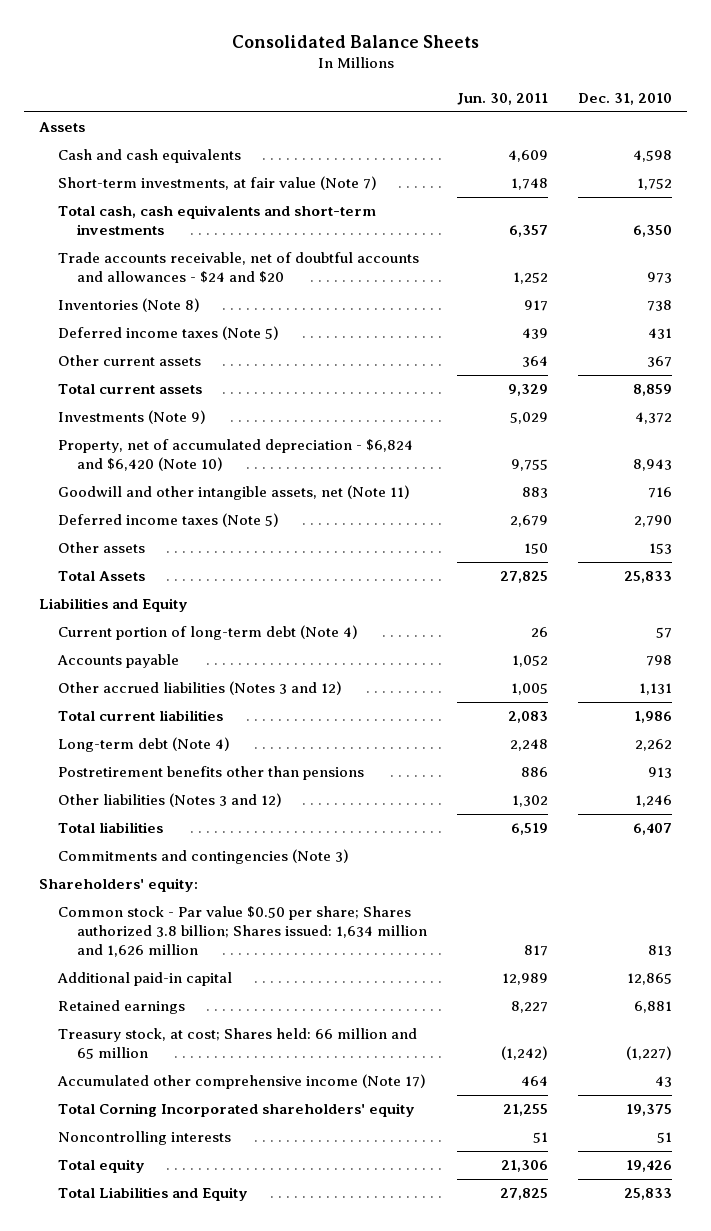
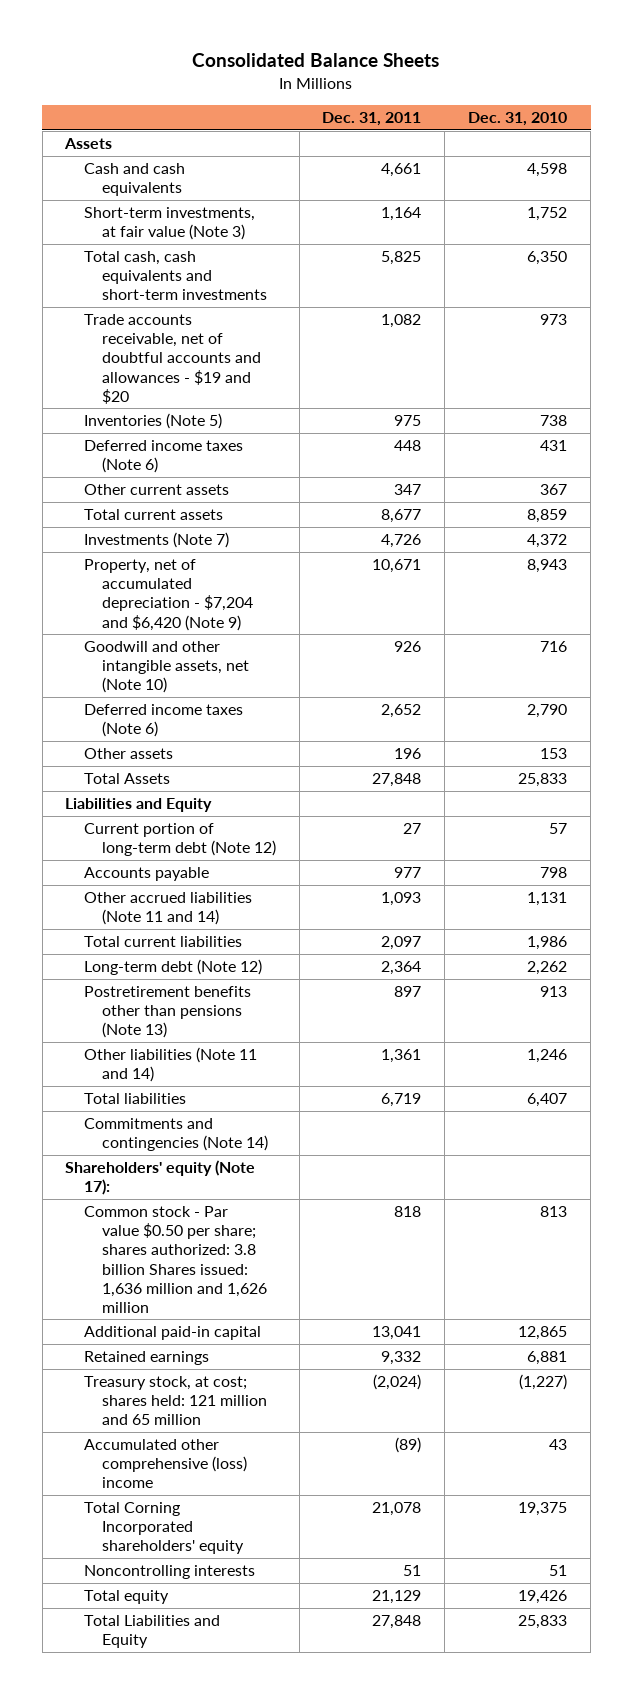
- | Jun. 30, 2011 | Dec. 31, 2010
+ | Dec. 31, 2011 | Dec. 31, 2010
- Short-term investments, at fair value (Note 7) | 1,748 | 1,752
+ Short-term investments, at fair value (Note 3) | 1,164 | 1,752
- Trade accounts receivable, net of doubtful accounts and allowances - $24 and $20 | 1,252 | 973
- Inventories (Note 8) | 917 | 738
- Deferred income taxes (Note 5) | 439 | 431
+ Trade accounts receivable, net of doubtful accounts and allowances - $19 and $20 | 1,082 | 973
+ Inventories (Note 5) | 975 | 738
+ Deferred income taxes (Note 6) | 448 | 431
- Investments (Note 9) | 5,029 | 4,372
- Property, net of accumulated depreciation - $6,824 and $6,420 (Note 10) | 9,755 | 8,943
- Goodwill and other intangible assets, net (Note 11) | 883 | 716
- Deferred income taxes (Note 5) | 2,679 | 2,790
+ Investments (Note 7) | 4,726 | 4,372
+ Property, net of accumulated depreciation - $7,204 and $6,420 (Note 9) | 10,671 | 8,943
+ Goodwill and other intangible assets, net (Note 10) | 926 | 716
+ Deferred income taxes (Note 6) | 2,652 | 2,790
- Current portion of long-term debt (Note 4) | 26 | 57
+ Current portion of long-term debt (Note 12) | 27 | 57
- Other accrued liabilities (Notes 3 and 12) | 1,005 | 1,131
+ Other accrued liabilities (Note 11 and 14) | 1,093 | 1,131
- Long-term debt (Note 4) | 2,248 | 2,262
- Postretirement benefits other than pensions | 886 | 913
- Other liabilities (Notes 3 and 12) | 1,302 | 1,246
+ Long-term debt (Note 12) | 2,364 | 2,262
+ Postretirement benefits other than pensions (Note 13) | 897 | 913
+ Other liabilities (Note 11 and 14) | 1,361 | 1,246
- Commitments and contingencies (Note 3)
- Shareholders' equity:
- Common stock - Par value $0.50 per share; Shares authorized 3.8 billion; Shares issued: 1,634 million and 1,626 million | 817 | 813
+ Commitments and contingencies (Note 14)
+ Shareholders' equity (Note 17):
+ Common stock - Par value $0.50 per share; shares authorized: 3.8 billion Shares issued: 1,636 million and 1,626 million | 818 | 813
- Treasury stock, at cost; Shares held: 66 million and 65 million | (1,242) | (1,227)
- Accumulated other comprehensive income (Note 17) | 464 | 43
+ Treasury stock, at cost; shares held: 121 million and 65 million | (2,024) | (1,227)
+ Accumulated other comprehensive (loss) income | (89) | 43

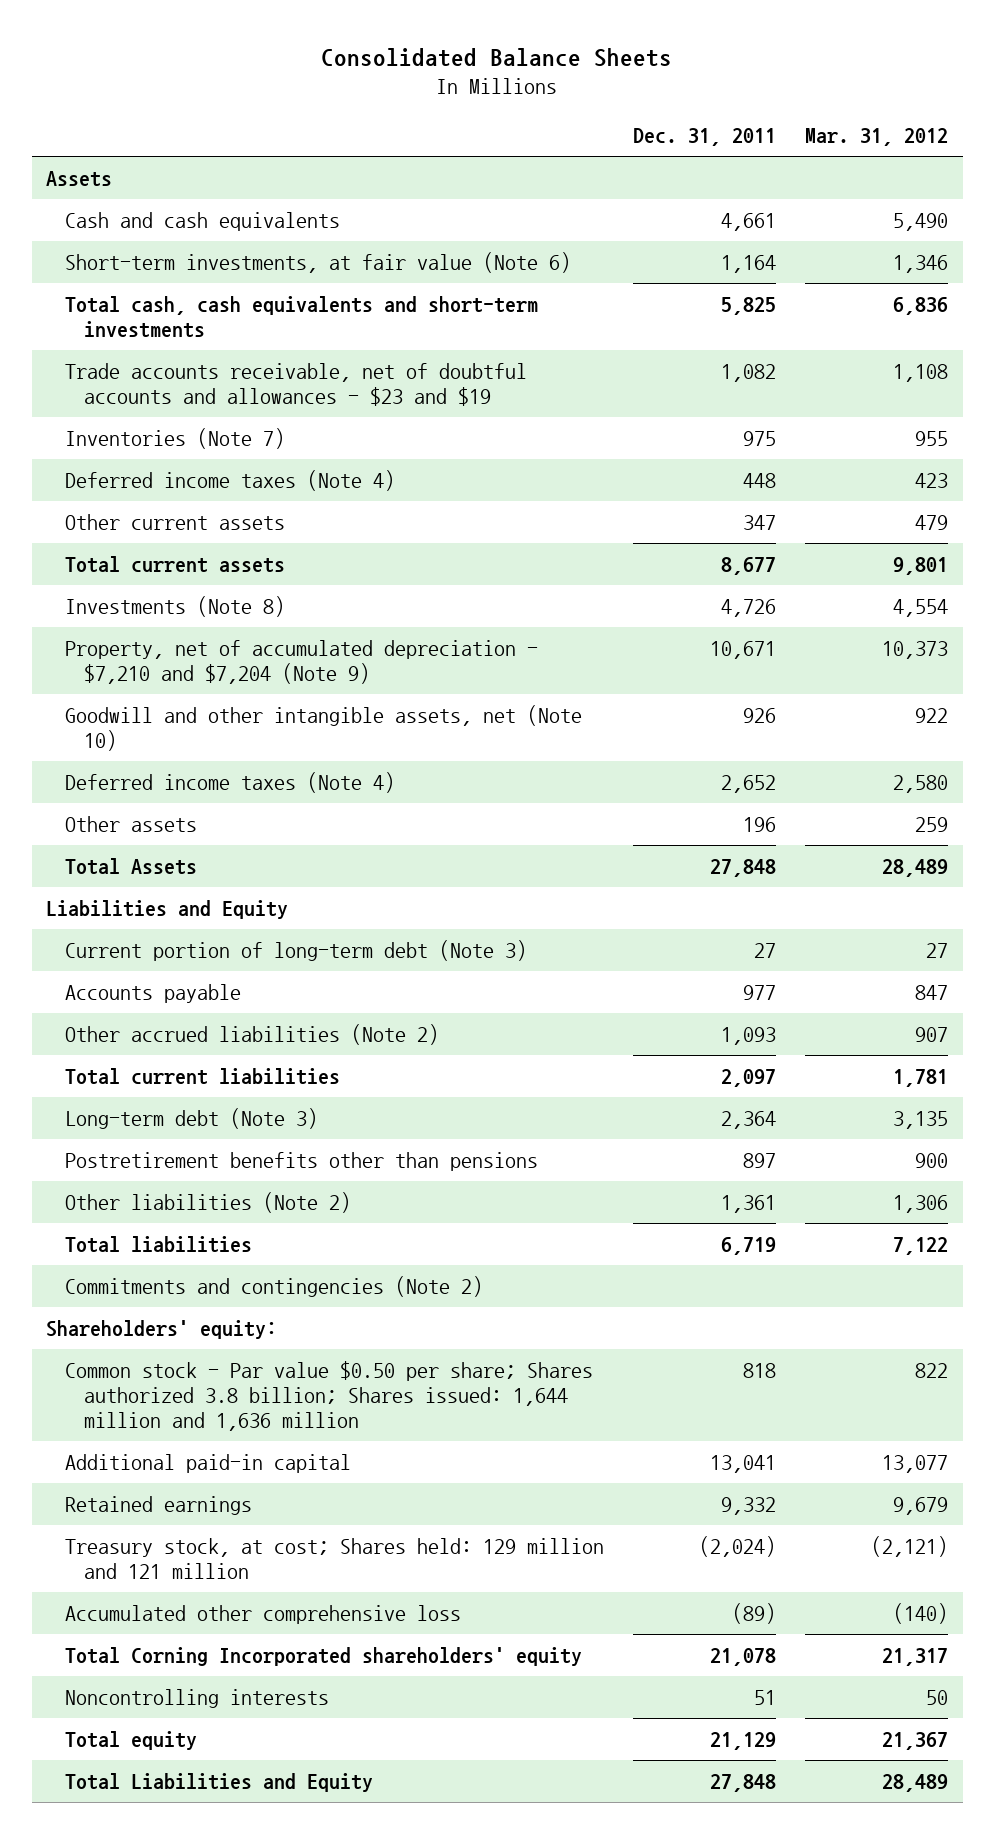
- | Dec. 31, 2011 | Dec. 31, 2010
+ | Dec. 31, 2011 | Mar. 31, 2012
- Short-term investments, at fair value (Note 3) | 1,164 | 1,752
+ Short-term investments, at fair value (Note 6) | 1,164 | 1,346
- Trade accounts receivable, net of doubtful accounts and allowances - $19 and $20 | 1,082 | 973
- Inventories (Note 5) | 975 | 738
- Deferred income taxes (Note 6) | 448 | 431
+ Trade accounts receivable, net of doubtful accounts and allowances - $23 and $19 | 1,082 | 1,108
+ Inventories (Note 7) | 975 | 955
+ Deferred income taxes (Note 4) | 448 | 423
- Investments (Note 7) | 4,726 | 4,372
- Property, net of accumulated depreciation - $7,204 and $6,420 (Note 9) | 10,671 | 8,943
+ Investments (Note 8) | 4,726 | 4,554
+ Property, net of accumulated depreciation - $7,210 and $7,204 (Note 9) | 10,671 | 10,373
- Deferred income taxes (Note 6) | 2,652 | 2,790
+ Deferred income taxes (Note 4) | 2,652 | 2,580
- Current portion of long-term debt (Note 12) | 27 | 57
+ Current portion of long-term debt (Note 3) | 27 | 27
- Other accrued liabilities (Note 11 and 14) | 1,093 | 1,131
+ Other accrued liabilities (Note 2) | 1,093 | 907
- Long-term debt (Note 12) | 2,364 | 2,262
- Postretirement benefits other than pensions (Note 13) | 897 | 913
- Other liabilities (Note 11 and 14) | 1,361 | 1,246
+ Long-term debt (Note 3) | 2,364 | 3,135
+ Postretirement benefits other than pensions | 897 | 900
+ Other liabilities (Note 2) | 1,361 | 1,306
- Commitments and contingencies (Note 14)
- Shareholders' equity (Note 17):
- Common stock - Par value $0.50 per share; shares authorized: 3.8 billion Shares issued: 1,636 million and 1,626 million | 818 | 813
+ Commitments and contingencies (Note 2)
+ Shareholders' equity:
+ Common stock - Par value $0.50 per share; Shares authorized 3.8 billion; Shares issued: 1,644 million and 1,636 million | 818 | 822
- Treasury stock, at cost; shares held: 121 million and 65 million | (2,024) | (1,227)
- Accumulated other comprehensive (loss) income | (89) | 43
+ Treasury stock, at cost; Shares held: 129 million and 121 million | (2,024) | (2,121)
+ Accumulated other comprehensive loss | (89) | (140)

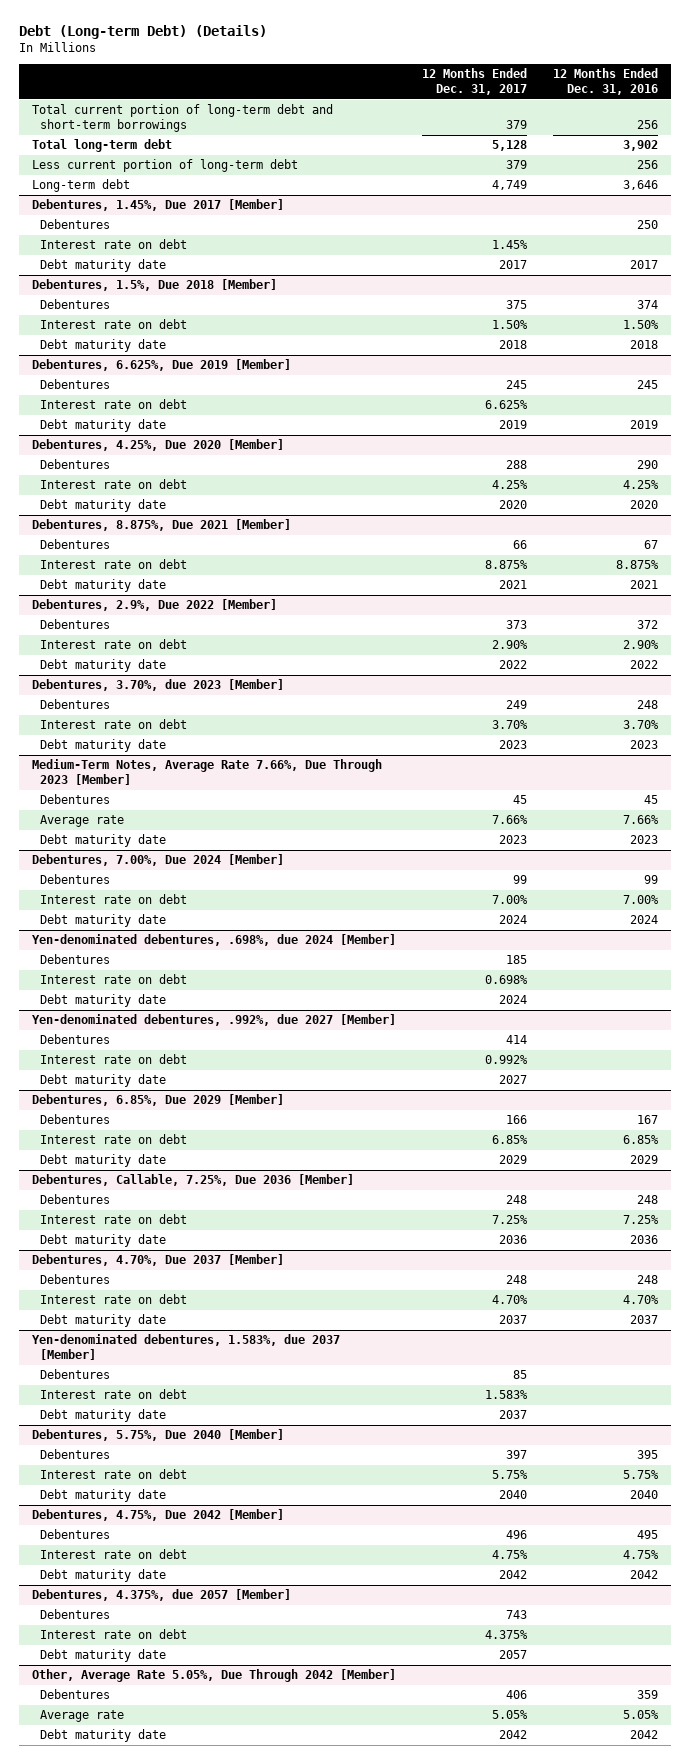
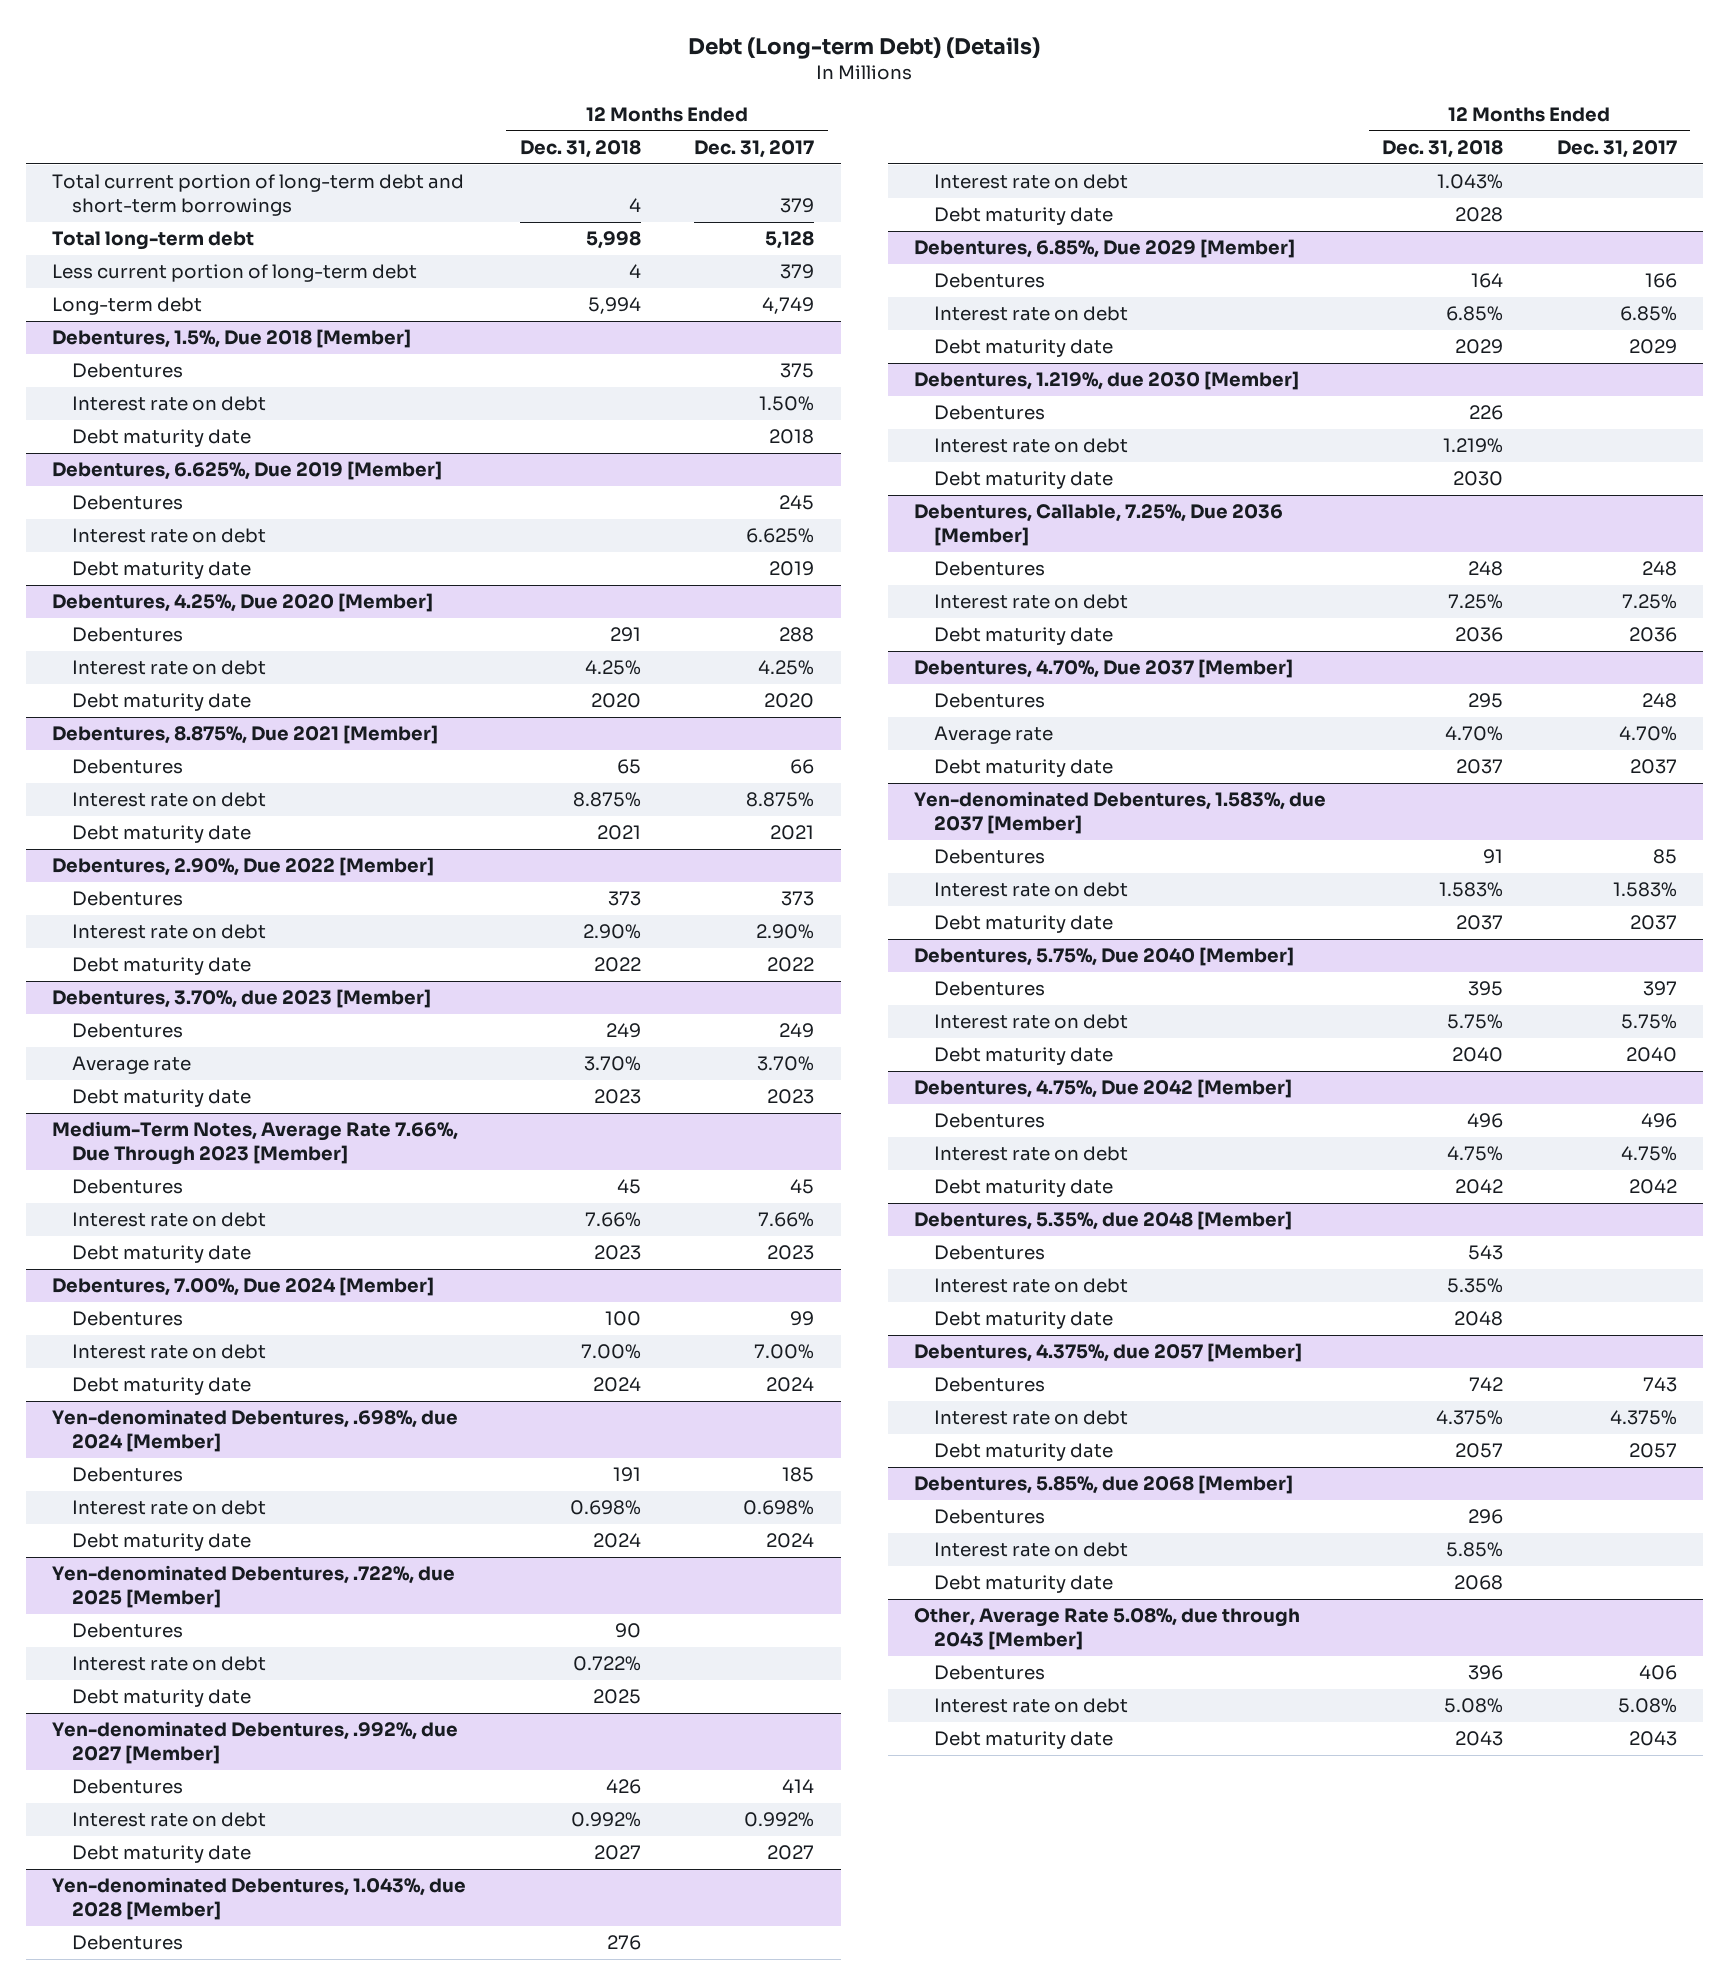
- | 12 Months Ended Dec. 31, 2017 | 12 Months Ended Dec. 31, 2016
+ | 12 Months Ended Dec. 31, 2018 | 12 Months Ended Dec. 31, 2017
- Debentures, 1.45%, Due 2017 [Member]
- Debentures | | 250
- Interest rate on debt | 1.45% |
- Debt maturity date | 2017 | 2017
- Debentures, 2.9%, Due 2022 [Member]
+ Debentures, 2.90%, Due 2022 [Member]
@ Debentures, 3.70%, due 2023 [Member]
- Interest rate on debt | 3.70% | 3.70%
+ Average rate | 3.70% | 3.70%
@ Medium-Term Notes, Average Rate 7.66%, Due Through 2023 [Member]
- Average rate | 7.66% | 7.66%
+ Interest rate on debt | 7.66% | 7.66%
- Yen-denominated debentures, .698%, due 2024 [Member]
+ Yen-denominated Debentures, .698%, due 2024 [Member]
- Yen-denominated debentures, .992%, due 2027 [Member]
+ Yen-denominated Debentures, .722%, due 2025 [Member]
+ Debentures | 90 |
+ Interest rate on debt | 0.722% |
+ Debt maturity date | 2025 |
+ Yen-denominated Debentures, .992%, due 2027 [Member]
+ Yen-denominated Debentures, 1.043%, due 2028 [Member]
+ Debentures | 276 |
+ Interest rate on debt | 1.043% |
+ Debt maturity date | 2028 |
+ Debentures, 1.219%, due 2030 [Member]
+ Debentures | 226 |
+ Interest rate on debt | 1.219% |
+ Debt maturity date | 2030 |
@ Debentures, 4.70%, Due 2037 [Member]
- Interest rate on debt | 4.70% | 4.70%
+ Average rate | 4.70% | 4.70%
- Yen-denominated debentures, 1.583%, due 2037 [Member]
+ Yen-denominated Debentures, 1.583%, due 2037 [Member]
+ Debentures, 5.35%, due 2048 [Member]
+ Debentures | 543 |
+ Interest rate on debt | 5.35% |
+ Debt maturity date | 2048 |
- Other, Average Rate 5.05%, Due Through 2042 [Member]
+ Debentures, 5.85%, due 2068 [Member]
+ Debentures | 296 |
+ Interest rate on debt | 5.85% |
+ Debt maturity date | 2068 |
+ Other, Average Rate 5.08%, due through 2043 [Member]
- Average rate | 5.05% | 5.05%
- Debt maturity date | 2042 | 2042
+ Interest rate on debt | 5.08% | 5.08%
+ Debt maturity date | 2043 | 2043

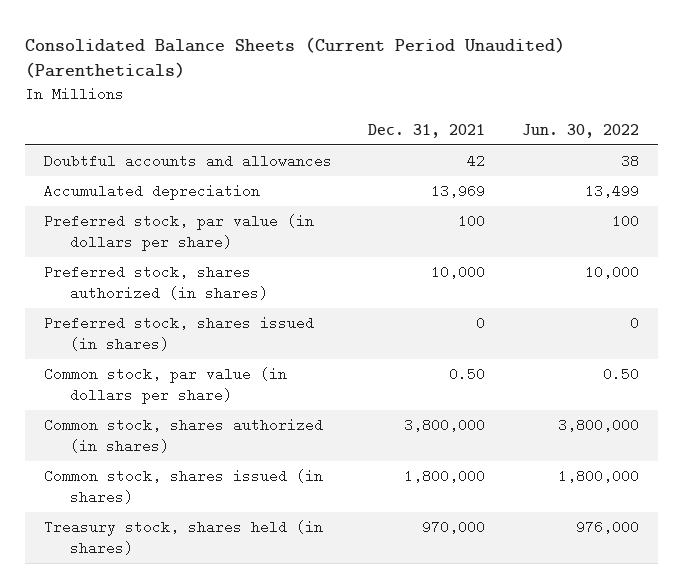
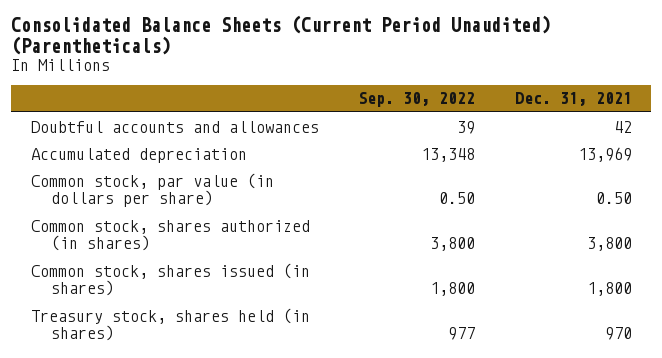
- | Dec. 31, 2021 | Jun. 30, 2022
+ | Sep. 30, 2022 | Dec. 31, 2021
- Preferred stock, par value (in dollars per share) | 100 | 100
- Preferred stock, shares authorized (in shares) | 10,000 | 10,000
- Preferred stock, shares issued (in shares) | 0 | 0
- Common stock, shares authorized (in shares) | 3,800,000 | 3,800,000
- Common stock, shares issued (in shares) | 1,800,000 | 1,800,000
- Treasury stock, shares held (in shares) | 970,000 | 976,000
+ Common stock, shares authorized (in shares) | 3,800 | 3,800
+ Common stock, shares issued (in shares) | 1,800 | 1,800
+ Treasury stock, shares held (in shares) | 977 | 970

